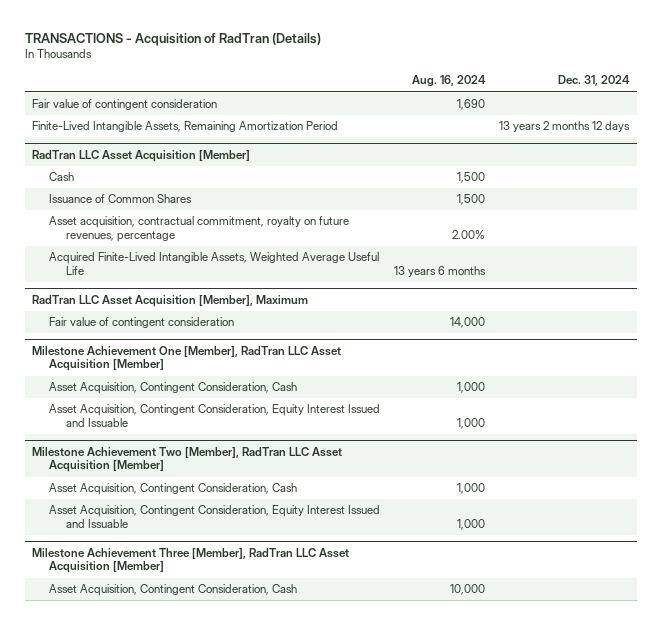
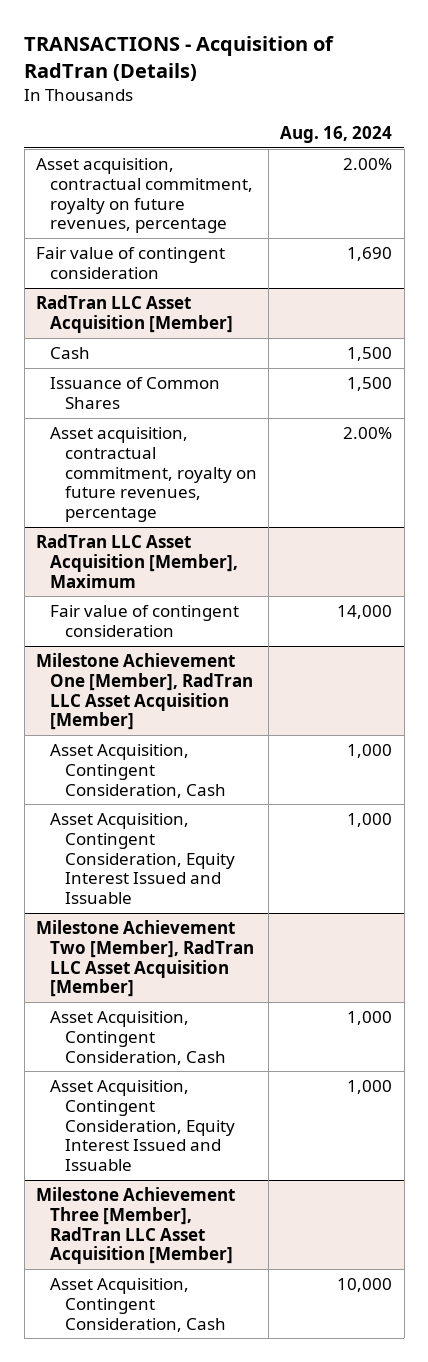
- | Aug. 16, 2024 | Dec. 31, 2024
+ | Aug. 16, 2024
+ Asset acquisition, contractual commitment, royalty on future revenues, percentage | 2.00%
- Finite-Lived Intangible Assets, Remaining Amortization Period | | 13 years 2 months 12 days
@ RadTran LLC Asset Acquisition [Member]
- Acquired Finite-Lived Intangible Assets, Weighted Average Useful Life | 13 years 6 months |

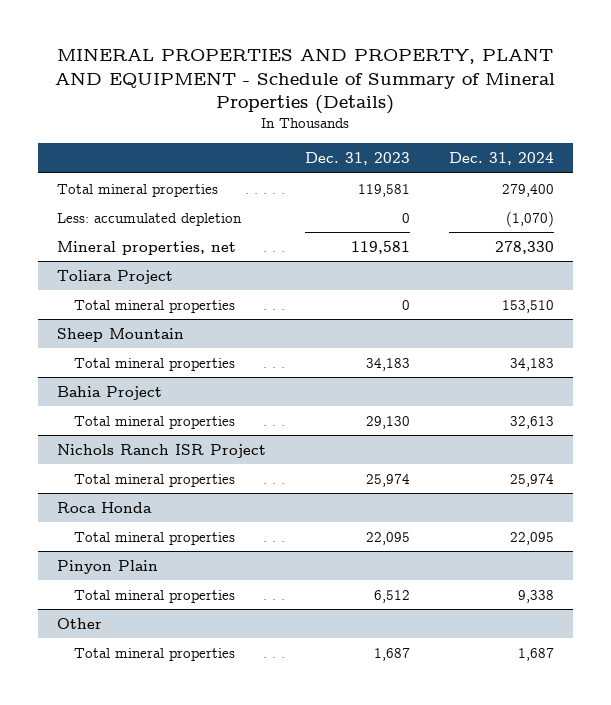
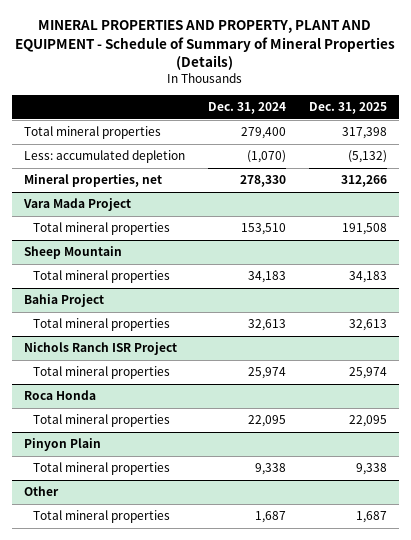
- | Dec. 31, 2023 | Dec. 31, 2024
+ | Dec. 31, 2024 | Dec. 31, 2025
- Toliara Project
+ Vara Mada Project

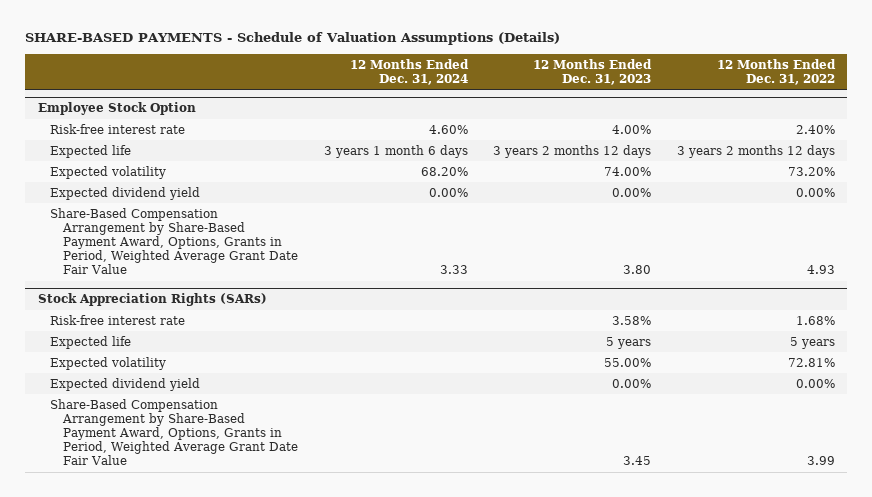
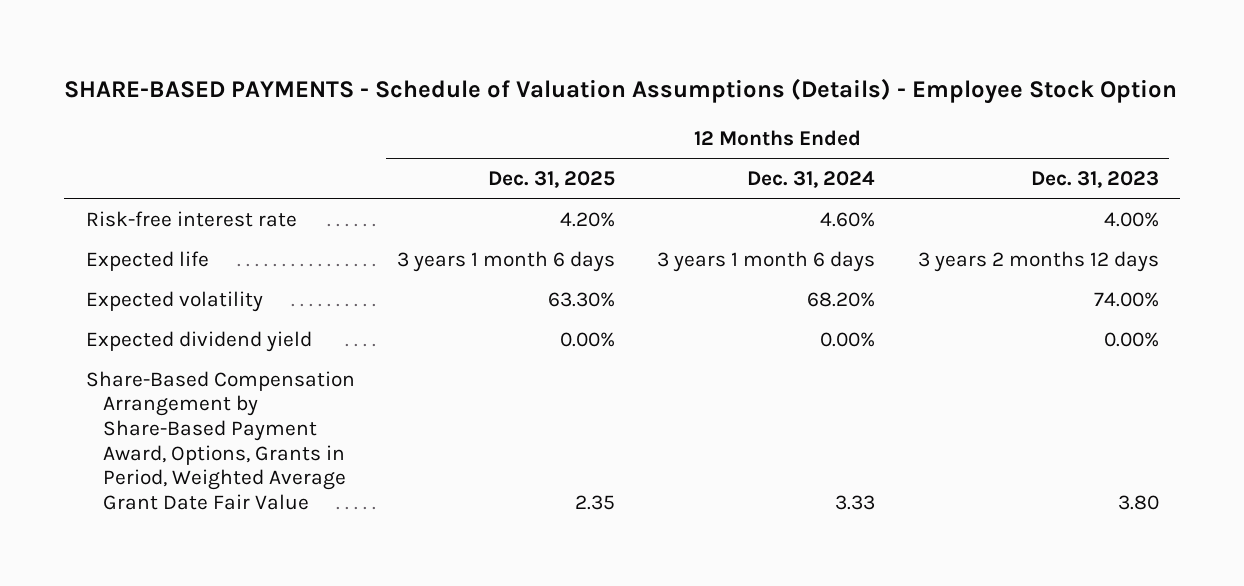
- SHARE-BASED PAYMENTS - Schedule of Valuation Assumptions (Details)
+ SHARE-BASED PAYMENTS - Schedule of Valuation Assumptions (Details) - Employee Stock Option
- | 12 Months Ended Dec. 31, 2024 | 12 Months Ended Dec. 31, 2023 | 12 Months Ended Dec. 31, 2022
+ | 12 Months Ended Dec. 31, 2025 | 12 Months Ended Dec. 31, 2024 | 12 Months Ended Dec. 31, 2023
- Employee Stock Option
- Stock Appreciation Rights (SARs)
- Risk-free interest rate | | 3.58% | 1.68%
- Expected life | | 5 years | 5 years
- Expected volatility | | 55.00% | 72.81%
- Expected dividend yield | | 0.00% | 0.00%
- Share-Based Compensation Arrangement by Share-Based Payment Award, Options, Grants in Period, Weighted Average Grant Date Fair Value | | 3.45 | 3.99

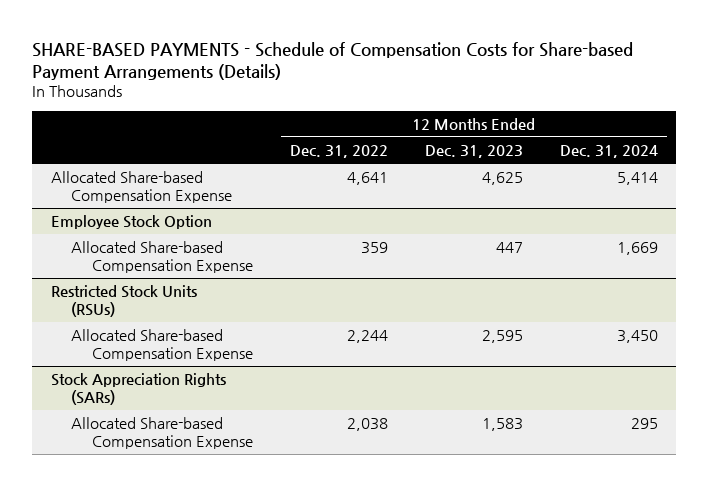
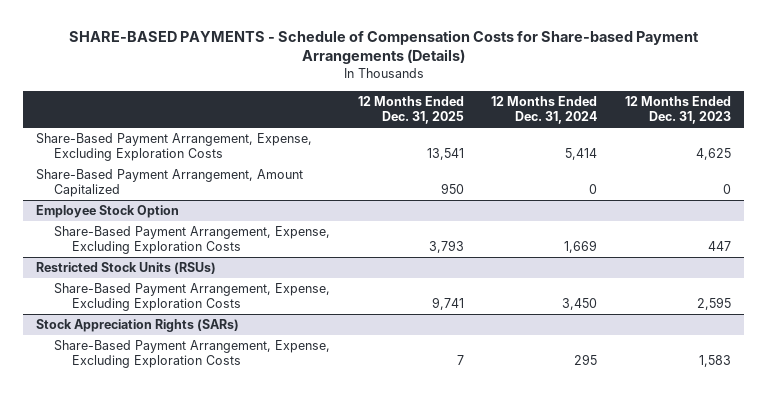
- | 12 Months Ended Dec. 31, 2022 | 12 Months Ended Dec. 31, 2023 | 12 Months Ended Dec. 31, 2024
+ | 12 Months Ended Dec. 31, 2025 | 12 Months Ended Dec. 31, 2024 | 12 Months Ended Dec. 31, 2023
- Allocated Share-based Compensation Expense | 4,641 | 4,625 | 5,414
+ Share-Based Payment Arrangement, Expense, Excluding Exploration Costs | 13,541 | 5,414 | 4,625
+ Share-Based Payment Arrangement, Amount Capitalized | 950 | 0 | 0
@ Employee Stock Option
- Allocated Share-based Compensation Expense | 359 | 447 | 1,669
+ Share-Based Payment Arrangement, Expense, Excluding Exploration Costs | 3,793 | 1,669 | 447
@ Restricted Stock Units (RSUs)
- Allocated Share-based Compensation Expense | 2,244 | 2,595 | 3,450
+ Share-Based Payment Arrangement, Expense, Excluding Exploration Costs | 9,741 | 3,450 | 2,595
@ Stock Appreciation Rights (SARs)
- Allocated Share-based Compensation Expense | 2,038 | 1,583 | 295
+ Share-Based Payment Arrangement, Expense, Excluding Exploration Costs | 7 | 295 | 1,583

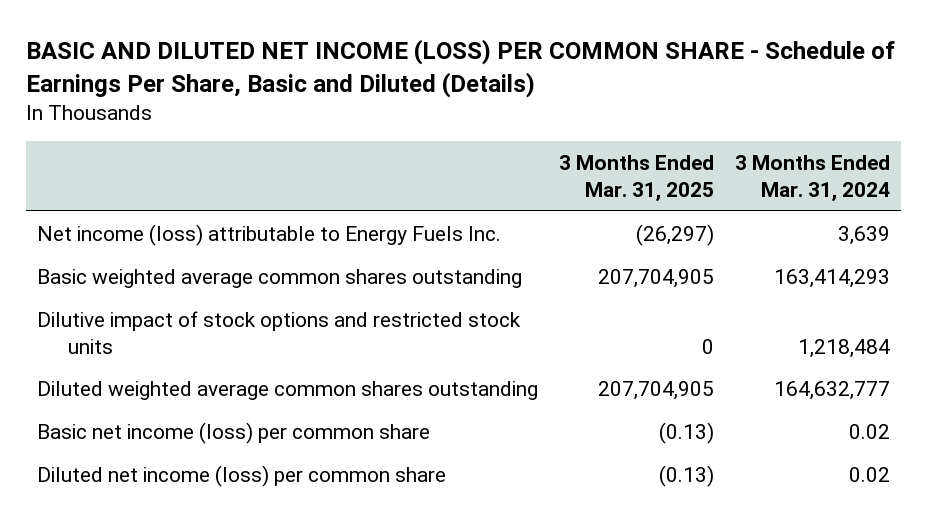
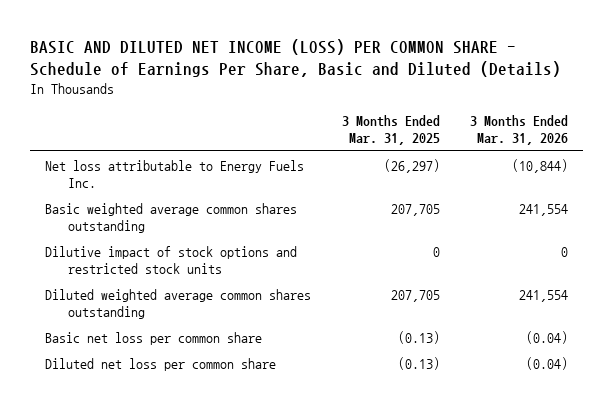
- | 3 Months Ended Mar. 31, 2025 | 3 Months Ended Mar. 31, 2024
+ | 3 Months Ended Mar. 31, 2025 | 3 Months Ended Mar. 31, 2026
- Net income (loss) attributable to Energy Fuels Inc. | (26,297) | 3,639
- Basic weighted average common shares outstanding | 207,704,905 | 163,414,293
+ Net loss attributable to Energy Fuels Inc. | (26,297) | (10,844)
+ Basic weighted average common shares outstanding | 207,705 | 241,554
- Diluted weighted average common shares outstanding | 207,704,905 | 164,632,777
- Basic net income (loss) per common share | (0.13) | 0.02
- Diluted net income (loss) per common share | (0.13) | 0.02
+ Diluted weighted average common shares outstanding | 207,705 | 241,554
+ Basic net loss per common share | (0.13) | (0.04)
+ Diluted net loss per common share | (0.13) | (0.04)

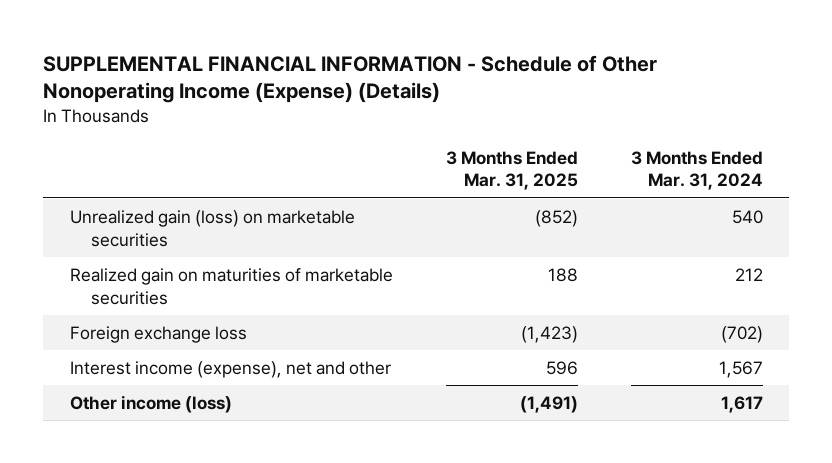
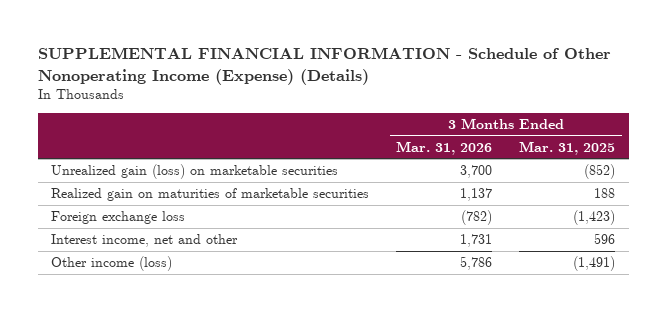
- | 3 Months Ended Mar. 31, 2025 | 3 Months Ended Mar. 31, 2024
+ | 3 Months Ended Mar. 31, 2026 | 3 Months Ended Mar. 31, 2025
- Interest income (expense), net and other | 596 | 1,567
+ Interest income, net and other | 1,731 | 596

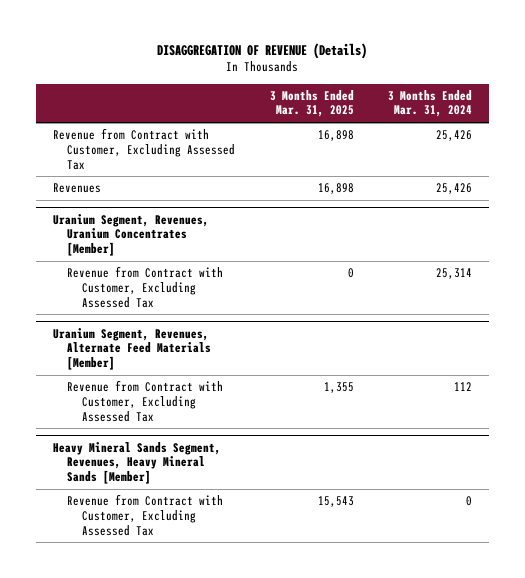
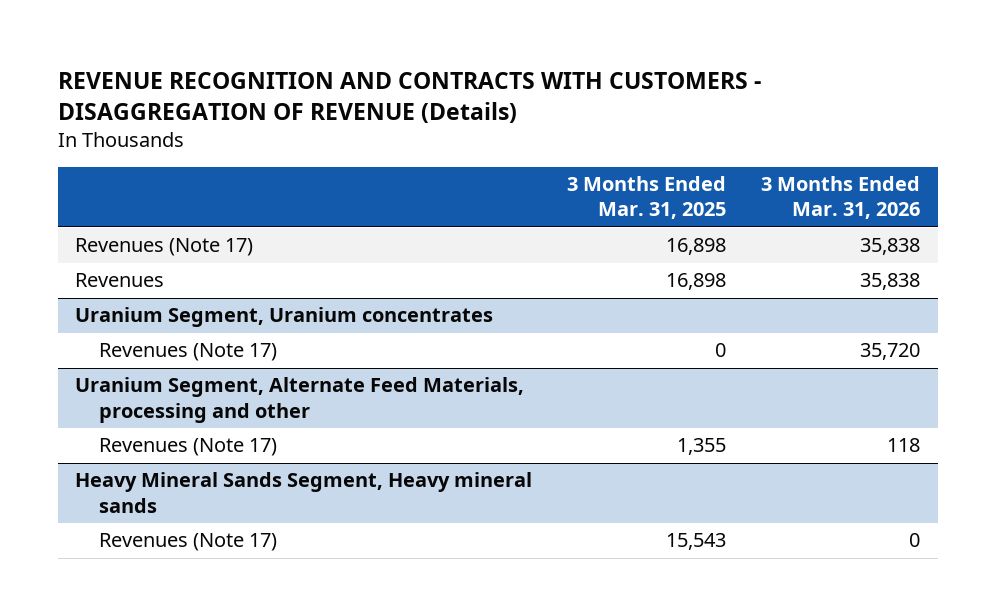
- DISAGGREGATION OF REVENUE (Details)
+ REVENUE RECOGNITION AND CONTRACTS WITH CUSTOMERS - DISAGGREGATION OF REVENUE (Details)
- | 3 Months Ended Mar. 31, 2025 | 3 Months Ended Mar. 31, 2024
+ | 3 Months Ended Mar. 31, 2025 | 3 Months Ended Mar. 31, 2026
- Revenue from Contract with Customer, Excluding Assessed Tax | 16,898 | 25,426
+ Revenues (Note 17) | 16,898 | 35,838
- Uranium Segment, Revenues, Uranium Concentrates [Member]
- Revenue from Contract with Customer, Excluding Assessed Tax | 0 | 25,314
- Uranium Segment, Revenues, Alternate Feed Materials [Member]
- Revenue from Contract with Customer, Excluding Assessed Tax | 1,355 | 112
- Heavy Mineral Sands Segment, Revenues, Heavy Mineral Sands [Member]
- Revenue from Contract with Customer, Excluding Assessed Tax | 15,543 | 0
+ Uranium Segment, Uranium concentrates
+ Revenues (Note 17) | 0 | 35,720
+ Uranium Segment, Alternate Feed Materials, processing and other
+ Revenues (Note 17) | 1,355 | 118
+ Heavy Mineral Sands Segment, Heavy mineral sands
+ Revenues (Note 17) | 15,543 | 0

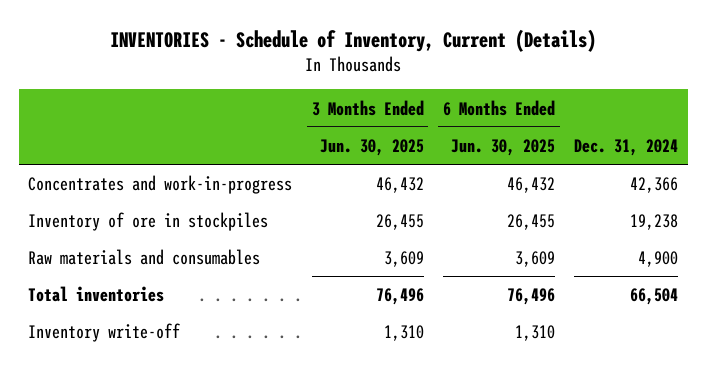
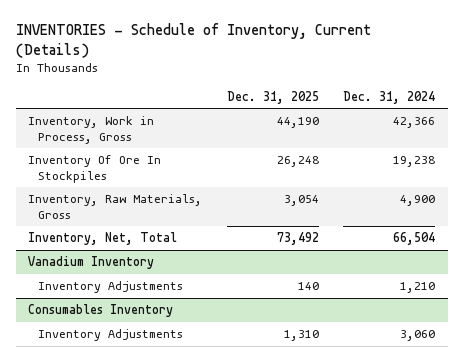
- | 3 Months Ended Jun. 30, 2025 | 6 Months Ended Jun. 30, 2025 | Dec. 31, 2024
+ | Dec. 31, 2025 | Dec. 31, 2024
- Concentrates and work-in-progress | 46,432 | 46,432 | 42,366
- Inventory of ore in stockpiles | 26,455 | 26,455 | 19,238
- Raw materials and consumables | 3,609 | 3,609 | 4,900
- Total inventories | 76,496 | 76,496 | 66,504
- Inventory write-off | 1,310 | 1,310 |
+ Inventory, Work in Process, Gross | 44,190 | 42,366
+ Inventory Of Ore In Stockpiles | 26,248 | 19,238
+ Inventory, Raw Materials, Gross | 3,054 | 4,900
+ Inventory, Net, Total | 73,492 | 66,504
+ Vanadium Inventory
+ Inventory Adjustments | 140 | 1,210
+ Consumables Inventory
+ Inventory Adjustments | 1,310 | 3,060

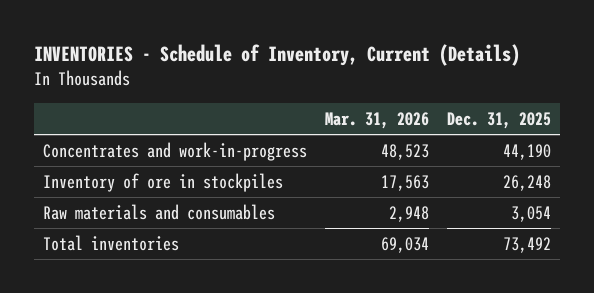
- | Dec. 31, 2025 | Dec. 31, 2024
+ | Mar. 31, 2026 | Dec. 31, 2025
- Inventory, Work in Process, Gross | 44,190 | 42,366
- Inventory Of Ore In Stockpiles | 26,248 | 19,238
- Inventory, Raw Materials, Gross | 3,054 | 4,900
- Inventory, Net, Total | 73,492 | 66,504
- Vanadium Inventory
- Inventory Adjustments | 140 | 1,210
- Consumables Inventory
- Inventory Adjustments | 1,310 | 3,060
+ Concentrates and work-in-progress | 48,523 | 44,190
+ Inventory of ore in stockpiles | 17,563 | 26,248
+ Raw materials and consumables | 2,948 | 3,054
+ Total inventories | 69,034 | 73,492

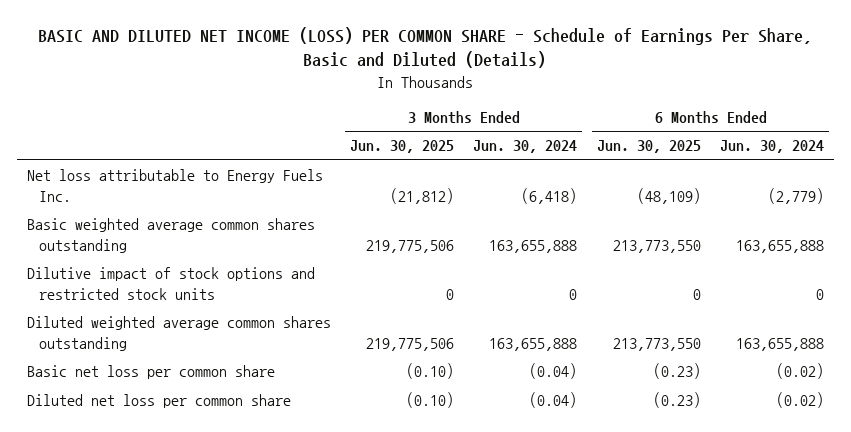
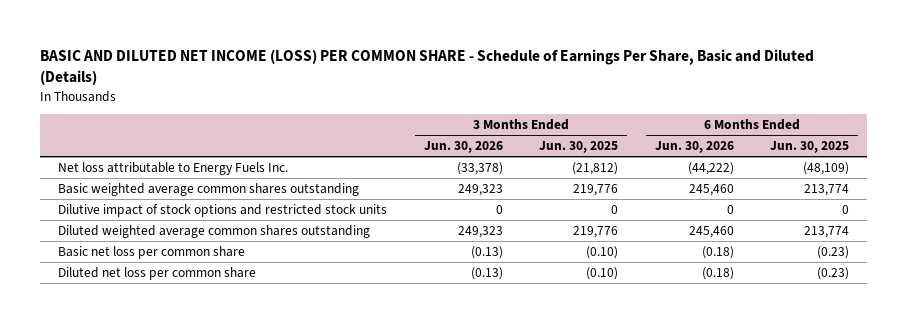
- | 3 Months Ended Jun. 30, 2025 | 3 Months Ended Jun. 30, 2024 | 6 Months Ended Jun. 30, 2025 | 6 Months Ended Jun. 30, 2024
+ | 3 Months Ended Jun. 30, 2026 | 3 Months Ended Jun. 30, 2025 | 6 Months Ended Jun. 30, 2026 | 6 Months Ended Jun. 30, 2025
- Basic weighted average common shares outstanding | 219,775,506 | 163,655,888 | 213,773,550 | 163,655,888
+ Basic weighted average common shares outstanding | 249,323 | 219,776 | 245,460 | 213,774
- Diluted weighted average common shares outstanding | 219,775,506 | 163,655,888 | 213,773,550 | 163,655,888
+ Diluted weighted average common shares outstanding | 249,323 | 219,776 | 245,460 | 213,774

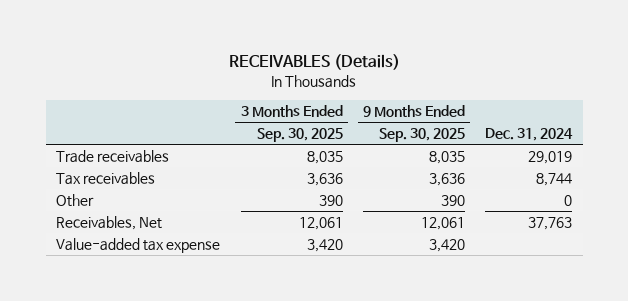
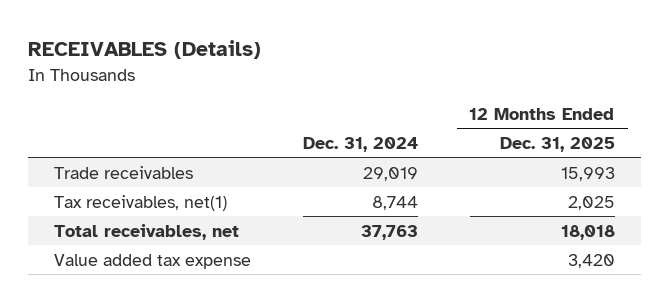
- | 3 Months Ended Sep. 30, 2025 | 9 Months Ended Sep. 30, 2025 | Dec. 31, 2024
+ | Dec. 31, 2024 | 12 Months Ended Dec. 31, 2025
- Tax receivables | 3,636 | 3,636 | 8,744
- Other | 390 | 390 | 0
- Receivables, Net | 12,061 | 12,061 | 37,763
- Value-added tax expense | 3,420 | 3,420 |
+ Tax receivables, net(1) | 8,744 | 2,025
+ Total receivables, net | 37,763 | 18,018
+ Value added tax expense | | 3,420

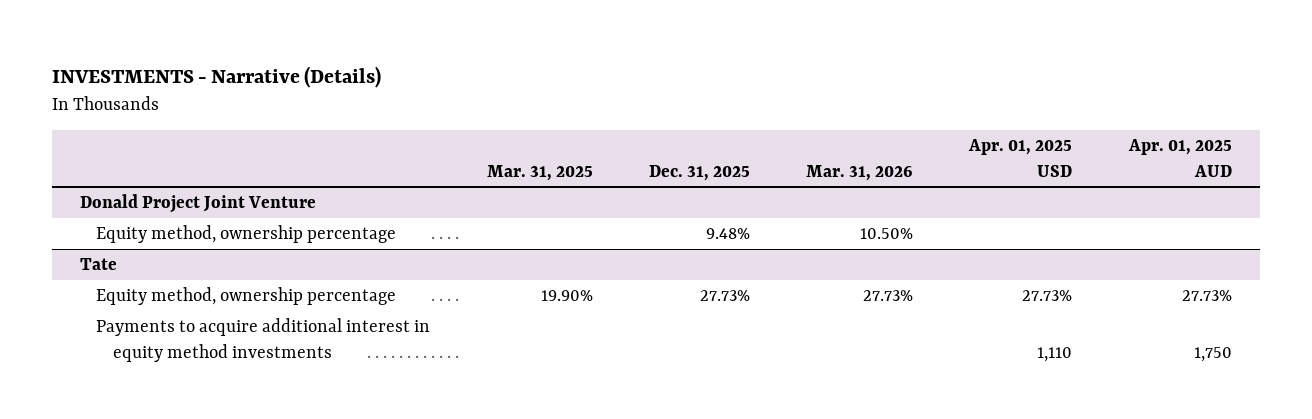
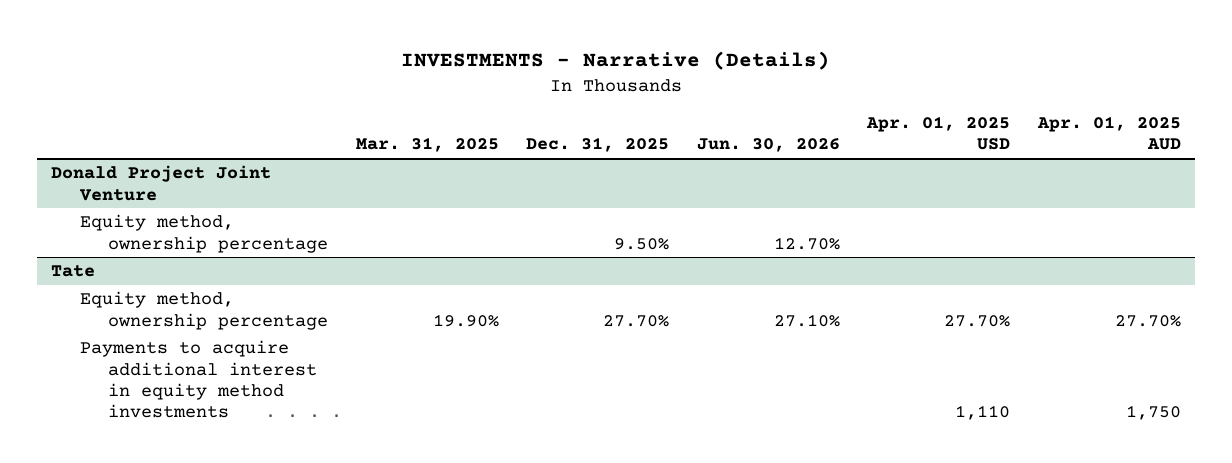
- | Mar. 31, 2025 | Dec. 31, 2025 | Mar. 31, 2026 | Apr. 01, 2025 USD | Apr. 01, 2025 AUD
+ | Mar. 31, 2025 | Dec. 31, 2025 | Jun. 30, 2026 | Apr. 01, 2025 USD | Apr. 01, 2025 AUD
@ Donald Project Joint Venture
- Equity method, ownership percentage | | 9.48% | 10.50% | |
+ Equity method, ownership percentage | | 9.50% | 12.70% | |
@ Tate
- Equity method, ownership percentage | 19.90% | 27.73% | 27.73% | 27.73% | 27.73%
+ Equity method, ownership percentage | 19.90% | 27.70% | 27.10% | 27.70% | 27.70%

